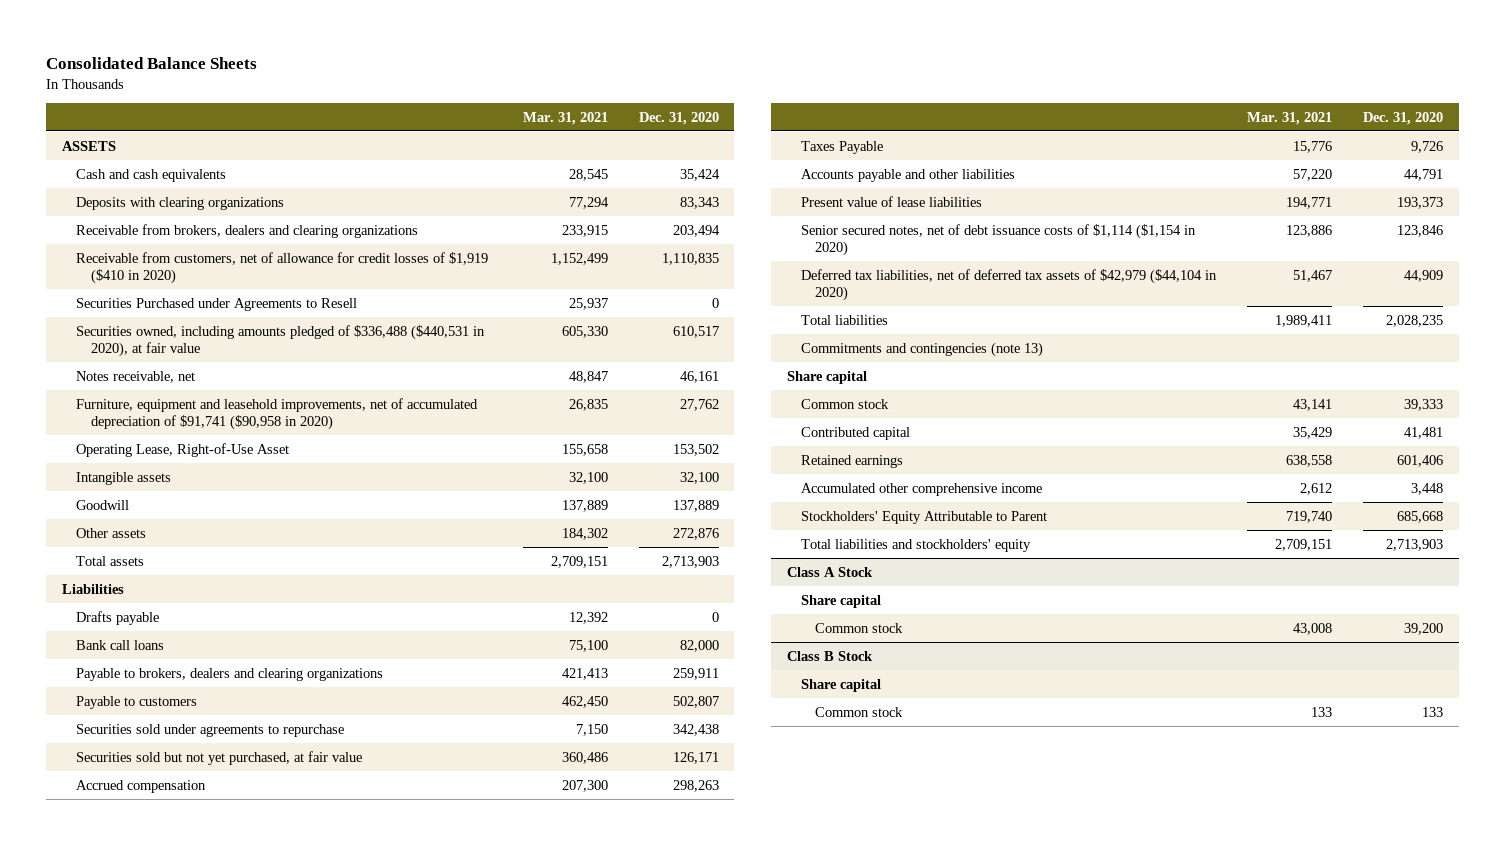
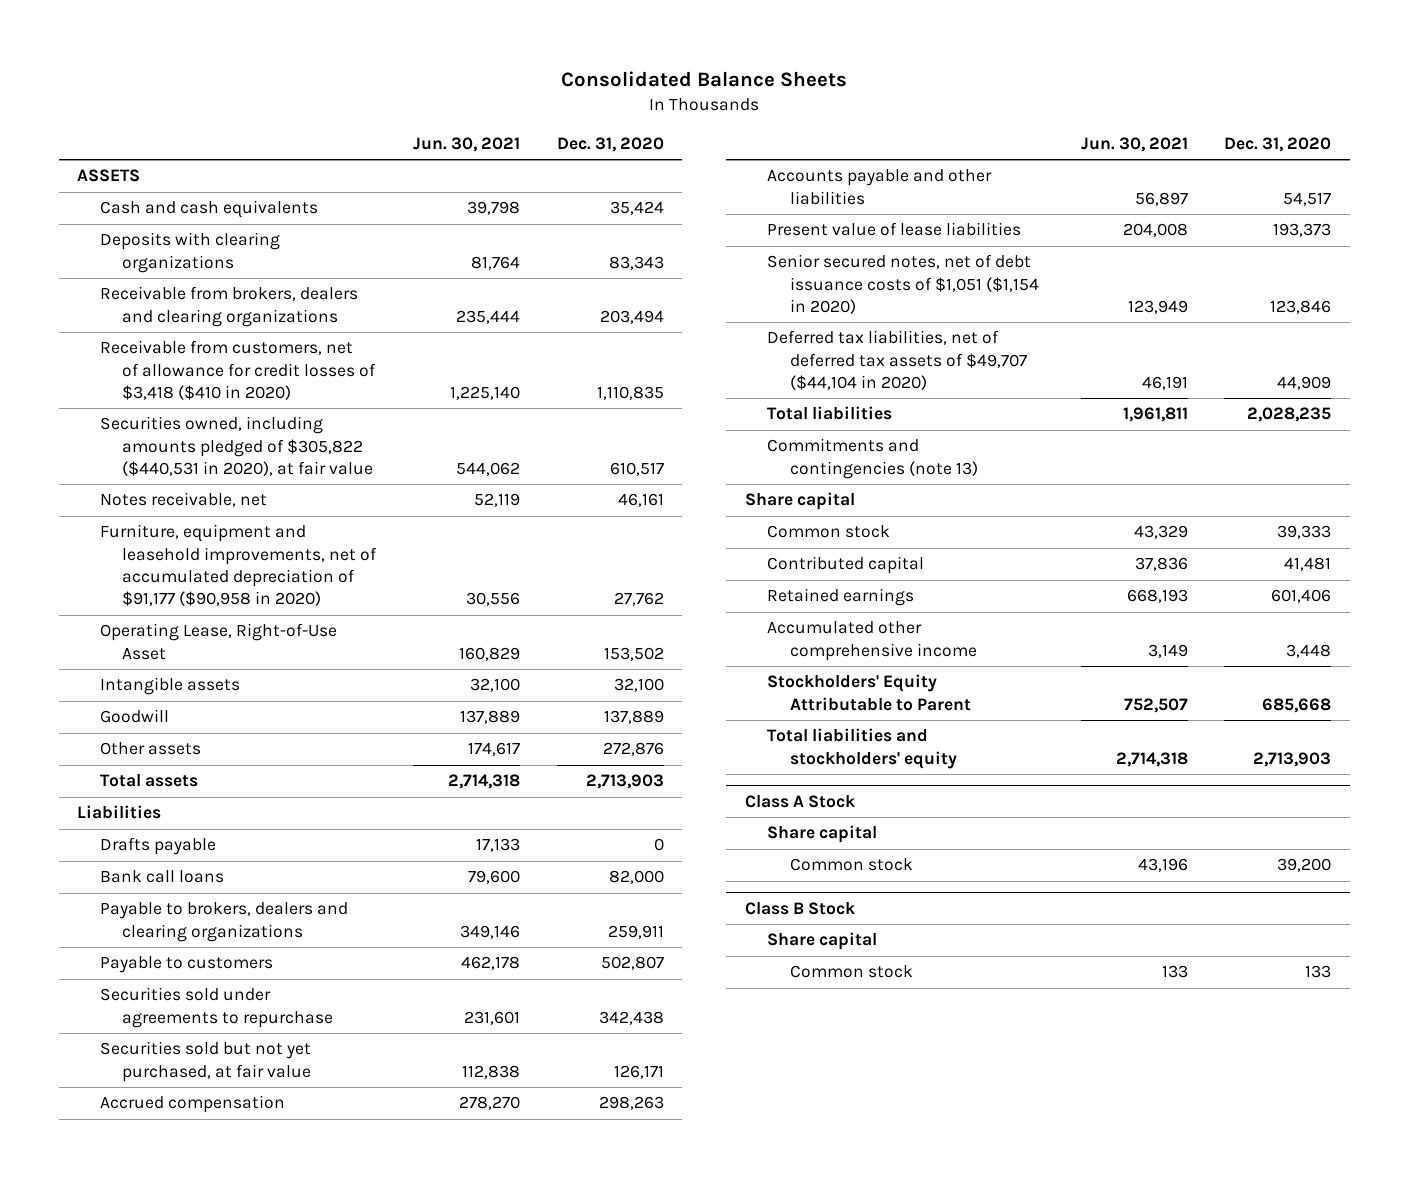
- | Mar. 31, 2021 | Dec. 31, 2020
+ | Jun. 30, 2021 | Dec. 31, 2020
- Receivable from customers, net of allowance for credit losses of $1,919 ($410 in 2020) | 1,152,499 | 1,110,835
- Securities Purchased under Agreements to Resell | 25,937 | 0
- Securities owned, including amounts pledged of $336,488 ($440,531 in 2020), at fair value | 605,330 | 610,517
+ Receivable from customers, net of allowance for credit losses of $3,418 ($410 in 2020) | 1,225,140 | 1,110,835
+ Securities owned, including amounts pledged of $305,822 ($440,531 in 2020), at fair value | 544,062 | 610,517
- Furniture, equipment and leasehold improvements, net of accumulated depreciation of $91,741 ($90,958 in 2020) | 26,835 | 27,762
+ Furniture, equipment and leasehold improvements, net of accumulated depreciation of $91,177 ($90,958 in 2020) | 30,556 | 27,762
- Taxes Payable | 15,776 | 9,726
- Accounts payable and other liabilities | 57,220 | 44,791
+ Accounts payable and other liabilities | 56,897 | 54,517
- Senior secured notes, net of debt issuance costs of $1,114 ($1,154 in 2020) | 123,886 | 123,846
- Deferred tax liabilities, net of deferred tax assets of $42,979 ($44,104 in 2020) | 51,467 | 44,909
+ Senior secured notes, net of debt issuance costs of $1,051 ($1,154 in 2020) | 123,949 | 123,846
+ Deferred tax liabilities, net of deferred tax assets of $49,707 ($44,104 in 2020) | 46,191 | 44,909

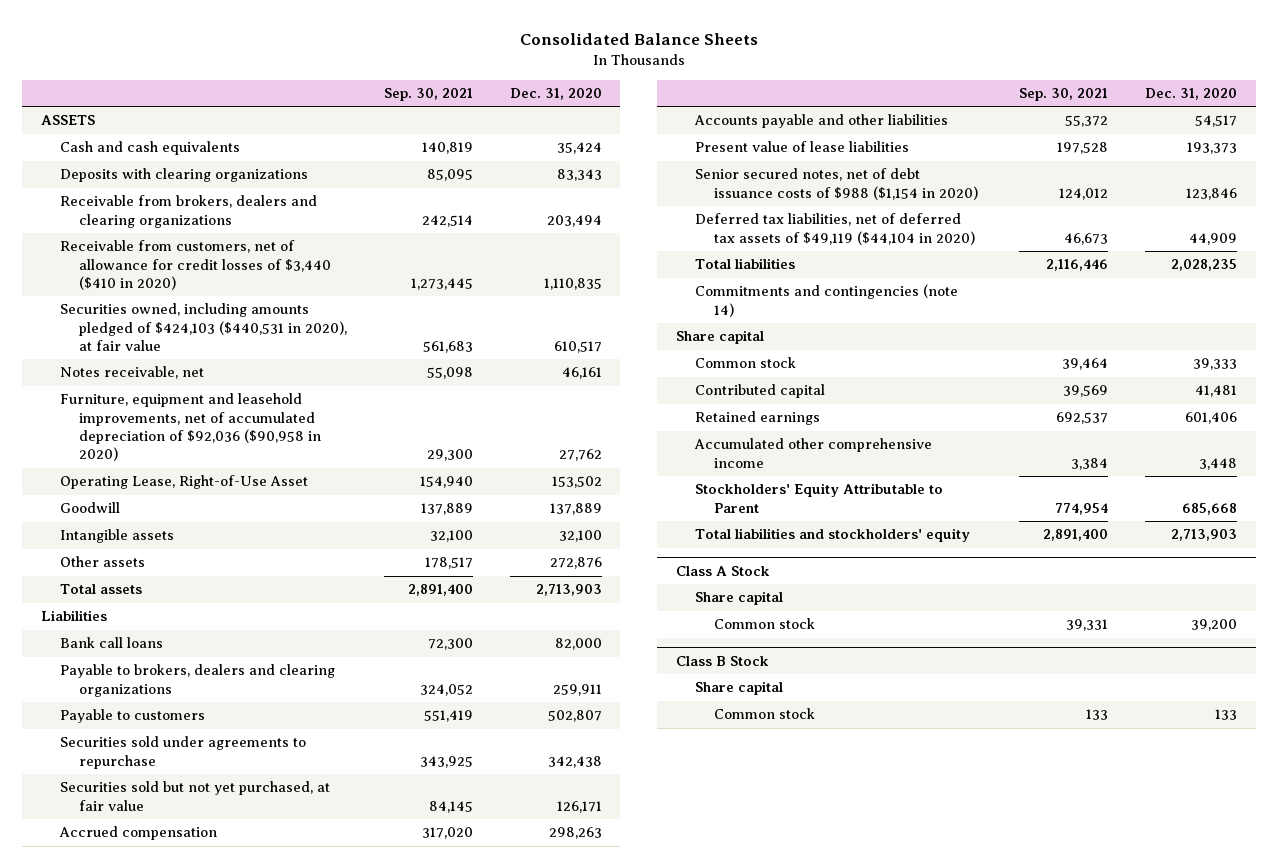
- | Jun. 30, 2021 | Dec. 31, 2020
+ | Sep. 30, 2021 | Dec. 31, 2020
- Receivable from customers, net of allowance for credit losses of $3,418 ($410 in 2020) | 1,225,140 | 1,110,835
- Securities owned, including amounts pledged of $305,822 ($440,531 in 2020), at fair value | 544,062 | 610,517
+ Receivable from customers, net of allowance for credit losses of $3,440 ($410 in 2020) | 1,273,445 | 1,110,835
+ Securities owned, including amounts pledged of $424,103 ($440,531 in 2020), at fair value | 561,683 | 610,517
- Furniture, equipment and leasehold improvements, net of accumulated depreciation of $91,177 ($90,958 in 2020) | 30,556 | 27,762
+ Furniture, equipment and leasehold improvements, net of accumulated depreciation of $92,036 ($90,958 in 2020) | 29,300 | 27,762
moved down: Intangible assets | 32,100 | 32,100
- Drafts payable | 17,133 | 0
- Senior secured notes, net of debt issuance costs of $1,051 ($1,154 in 2020) | 123,949 | 123,846
- Deferred tax liabilities, net of deferred tax assets of $49,707 ($44,104 in 2020) | 46,191 | 44,909
+ Senior secured notes, net of debt issuance costs of $988 ($1,154 in 2020) | 124,012 | 123,846
+ Deferred tax liabilities, net of deferred tax assets of $49,119 ($44,104 in 2020) | 46,673 | 44,909
- Commitments and contingencies (note 13)
+ Commitments and contingencies (note 14)

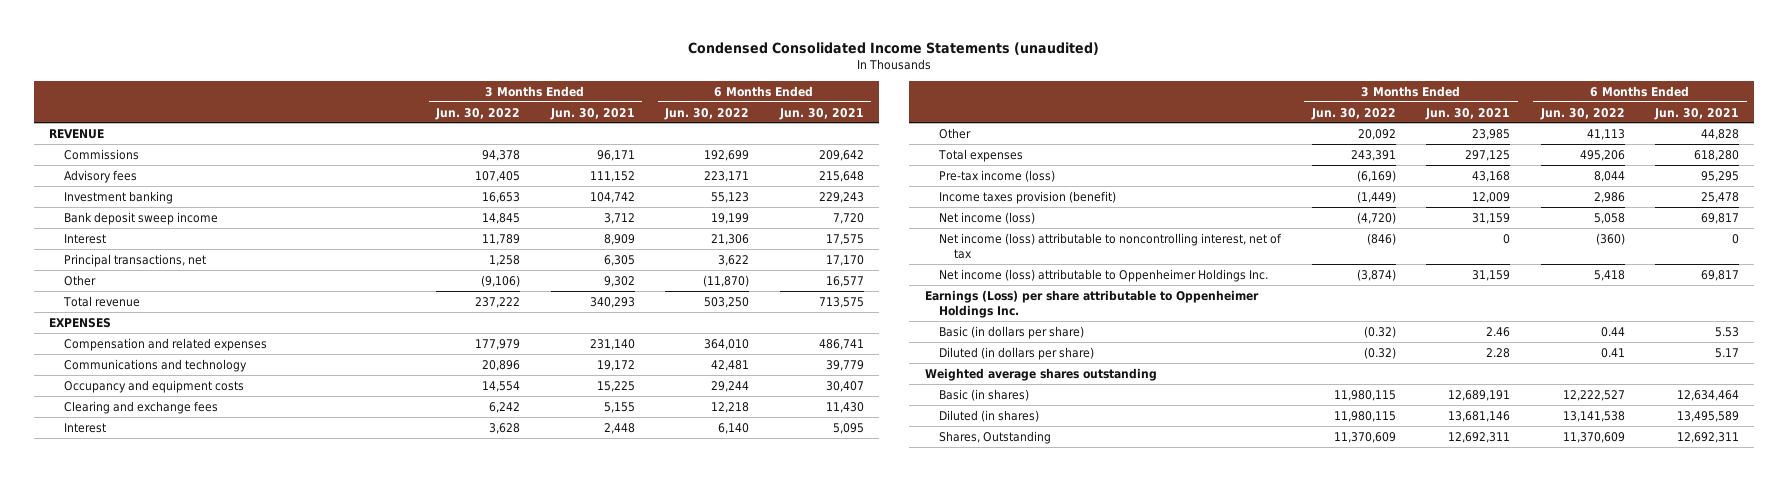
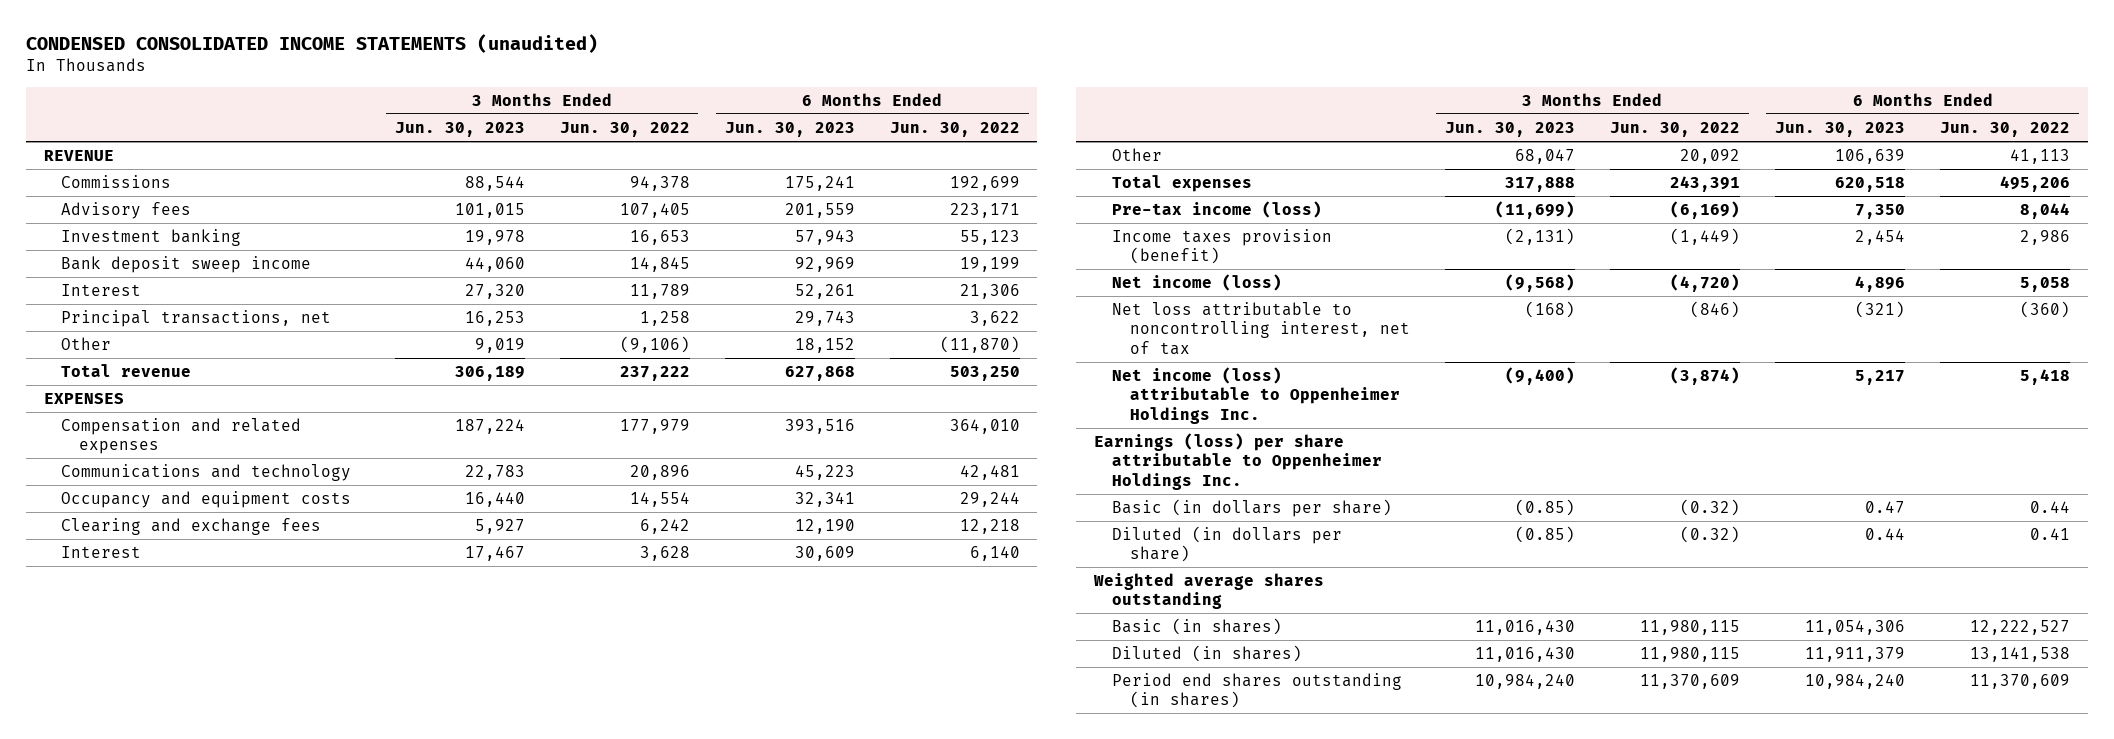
- Condensed Consolidated Income Statements (unaudited)
+ CONDENSED CONSOLIDATED INCOME STATEMENTS (unaudited)
- | 3 Months Ended Jun. 30, 2022 | 3 Months Ended Jun. 30, 2021 | 6 Months Ended Jun. 30, 2022 | 6 Months Ended Jun. 30, 2021
+ | 3 Months Ended Jun. 30, 2023 | 3 Months Ended Jun. 30, 2022 | 6 Months Ended Jun. 30, 2023 | 6 Months Ended Jun. 30, 2022
- Net income (loss) attributable to noncontrolling interest, net of tax | (846) | 0 | (360) | 0
+ Net loss attributable to noncontrolling interest, net of tax | (168) | (846) | (321) | (360)
- Earnings (Loss) per share attributable to Oppenheimer Holdings Inc.
+ Earnings (loss) per share attributable to Oppenheimer Holdings Inc.
- Shares, Outstanding | 11,370,609 | 12,692,311 | 11,370,609 | 12,692,311
+ Period end shares outstanding (in shares) | 10,984,240 | 11,370,609 | 10,984,240 | 11,370,609

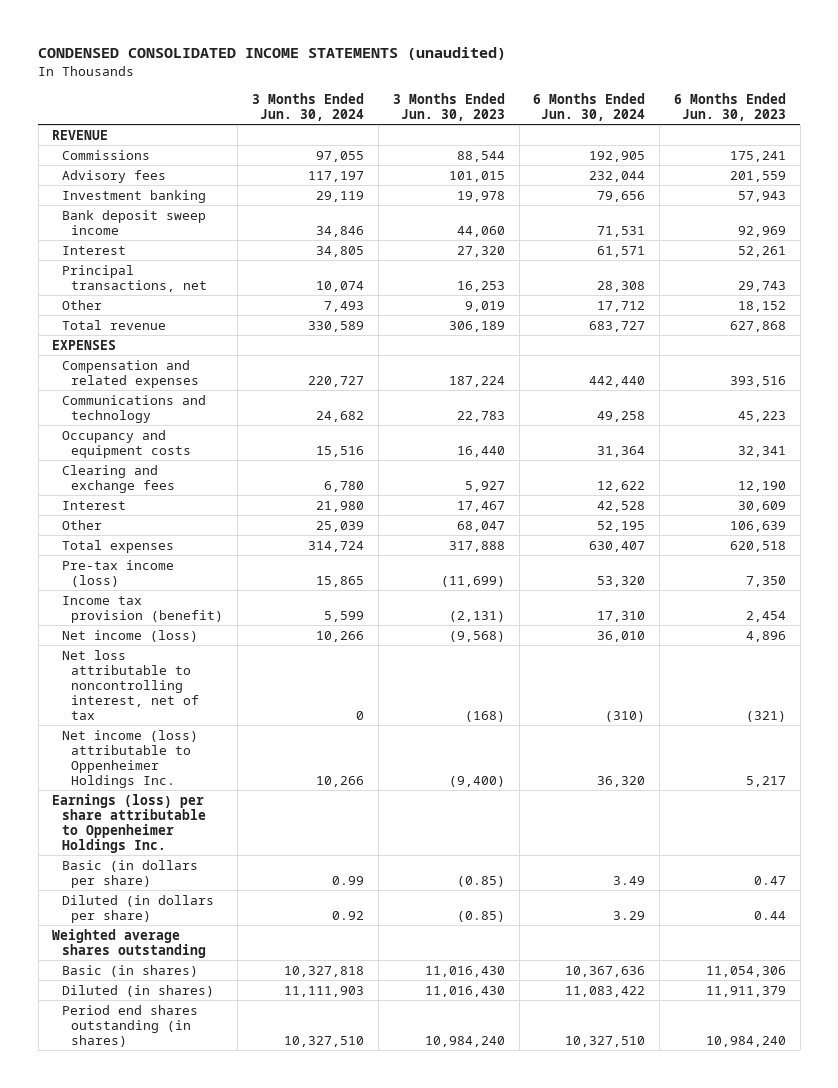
- | 3 Months Ended Jun. 30, 2023 | 3 Months Ended Jun. 30, 2022 | 6 Months Ended Jun. 30, 2023 | 6 Months Ended Jun. 30, 2022
+ | 3 Months Ended Jun. 30, 2024 | 3 Months Ended Jun. 30, 2023 | 6 Months Ended Jun. 30, 2024 | 6 Months Ended Jun. 30, 2023
- Income taxes provision (benefit) | (2,131) | (1,449) | 2,454 | 2,986
+ Income tax provision (benefit) | 5,599 | (2,131) | 17,310 | 2,454

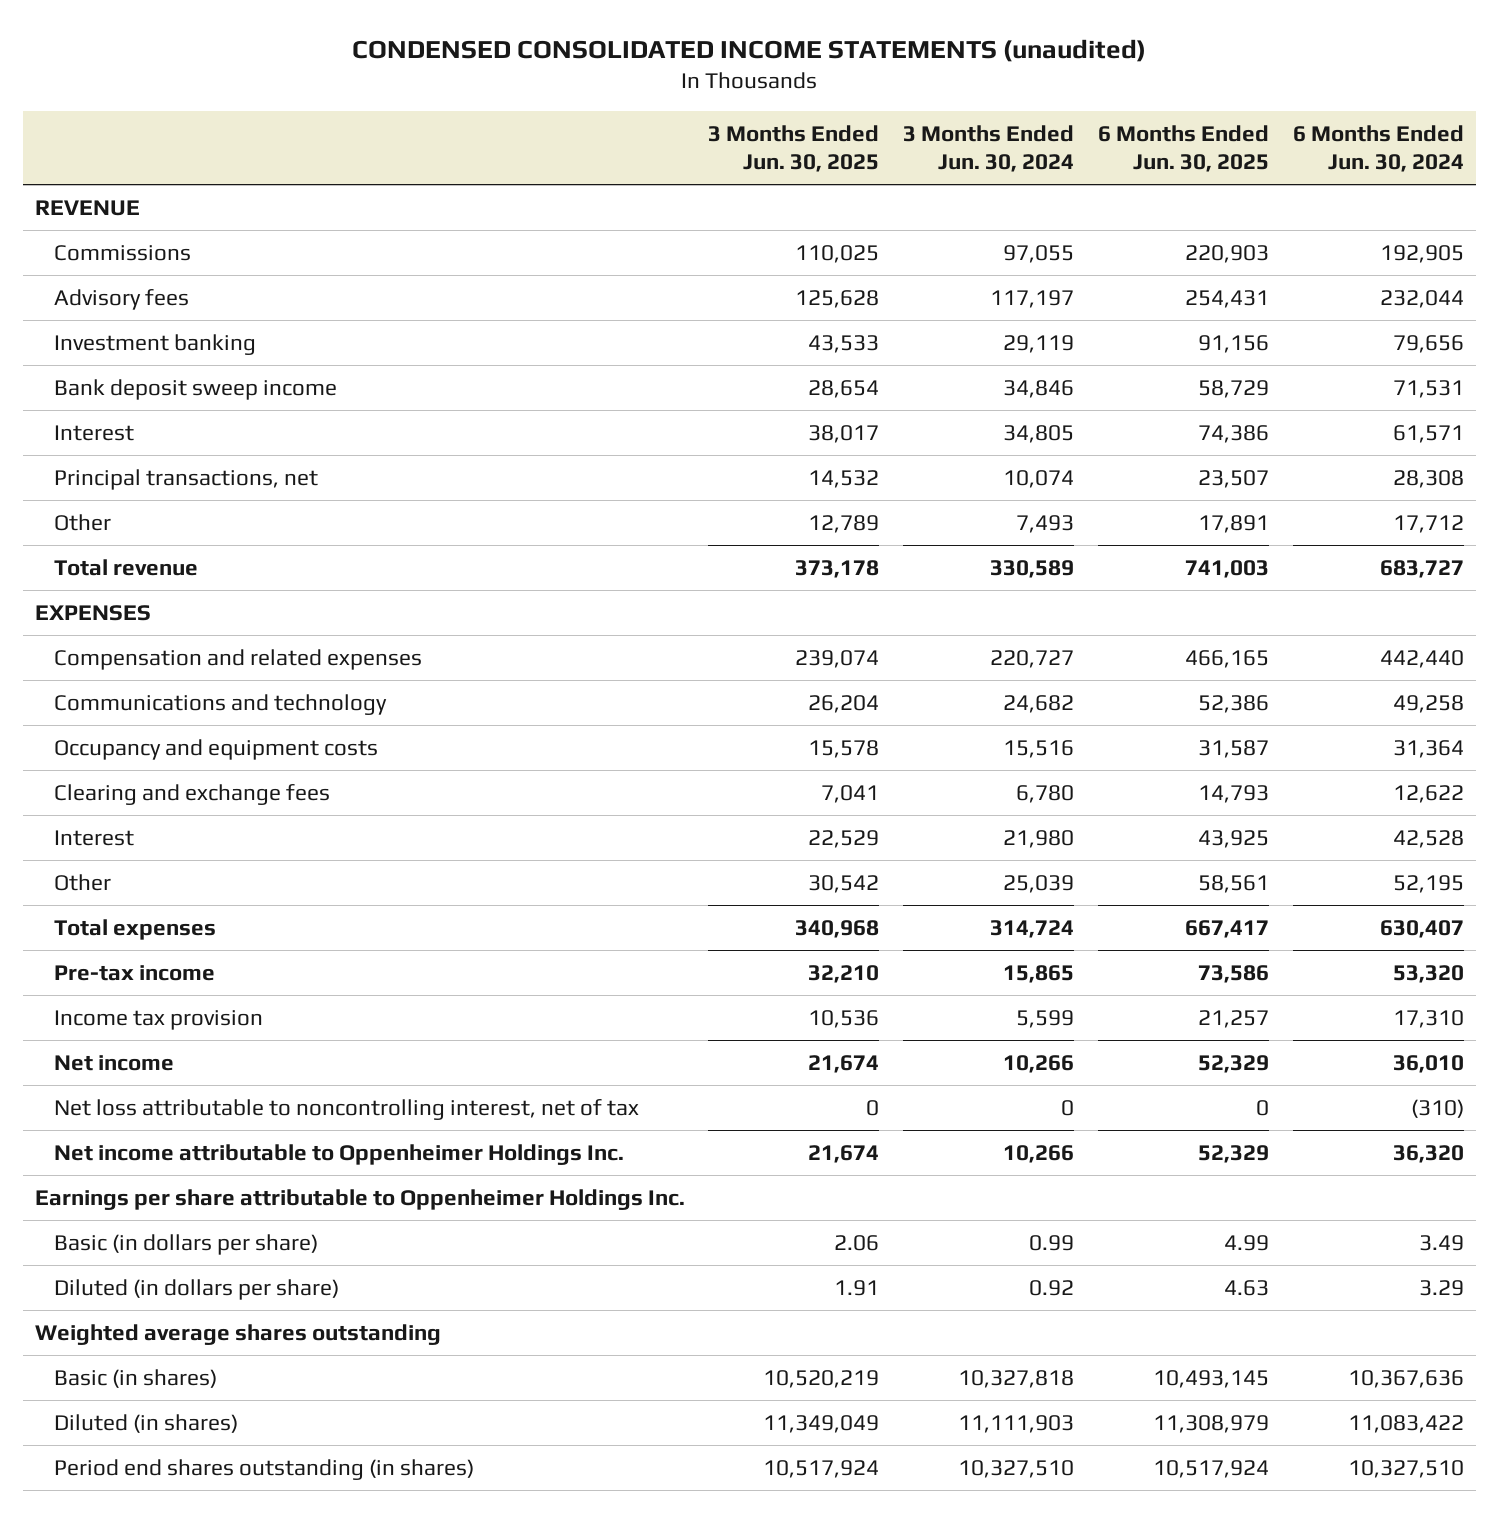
- | 3 Months Ended Jun. 30, 2024 | 3 Months Ended Jun. 30, 2023 | 6 Months Ended Jun. 30, 2024 | 6 Months Ended Jun. 30, 2023
+ | 3 Months Ended Jun. 30, 2025 | 3 Months Ended Jun. 30, 2024 | 6 Months Ended Jun. 30, 2025 | 6 Months Ended Jun. 30, 2024
- Pre-tax income (loss) | 15,865 | (11,699) | 53,320 | 7,350
- Income tax provision (benefit) | 5,599 | (2,131) | 17,310 | 2,454
- Net income (loss) | 10,266 | (9,568) | 36,010 | 4,896
+ Pre-tax income | 32,210 | 15,865 | 73,586 | 53,320
+ Income tax provision | 10,536 | 5,599 | 21,257 | 17,310
+ Net income | 21,674 | 10,266 | 52,329 | 36,010
- Net income (loss) attributable to Oppenheimer Holdings Inc. | 10,266 | (9,400) | 36,320 | 5,217
- Earnings (loss) per share attributable to Oppenheimer Holdings Inc.
+ Net income attributable to Oppenheimer Holdings Inc. | 21,674 | 10,266 | 52,329 | 36,320
+ Earnings per share attributable to Oppenheimer Holdings Inc.

